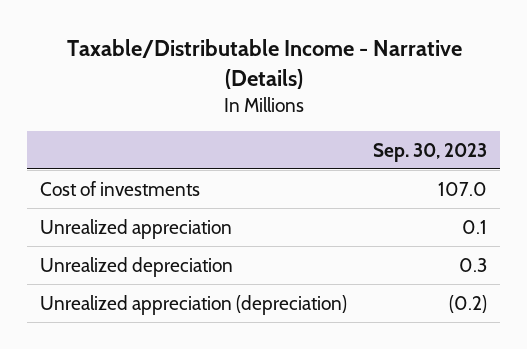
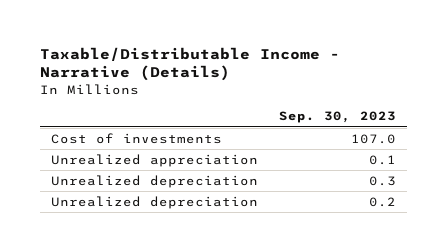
- Unrealized appreciation (depreciation) | (0.2)
+ Unrealized depreciation | 0.2

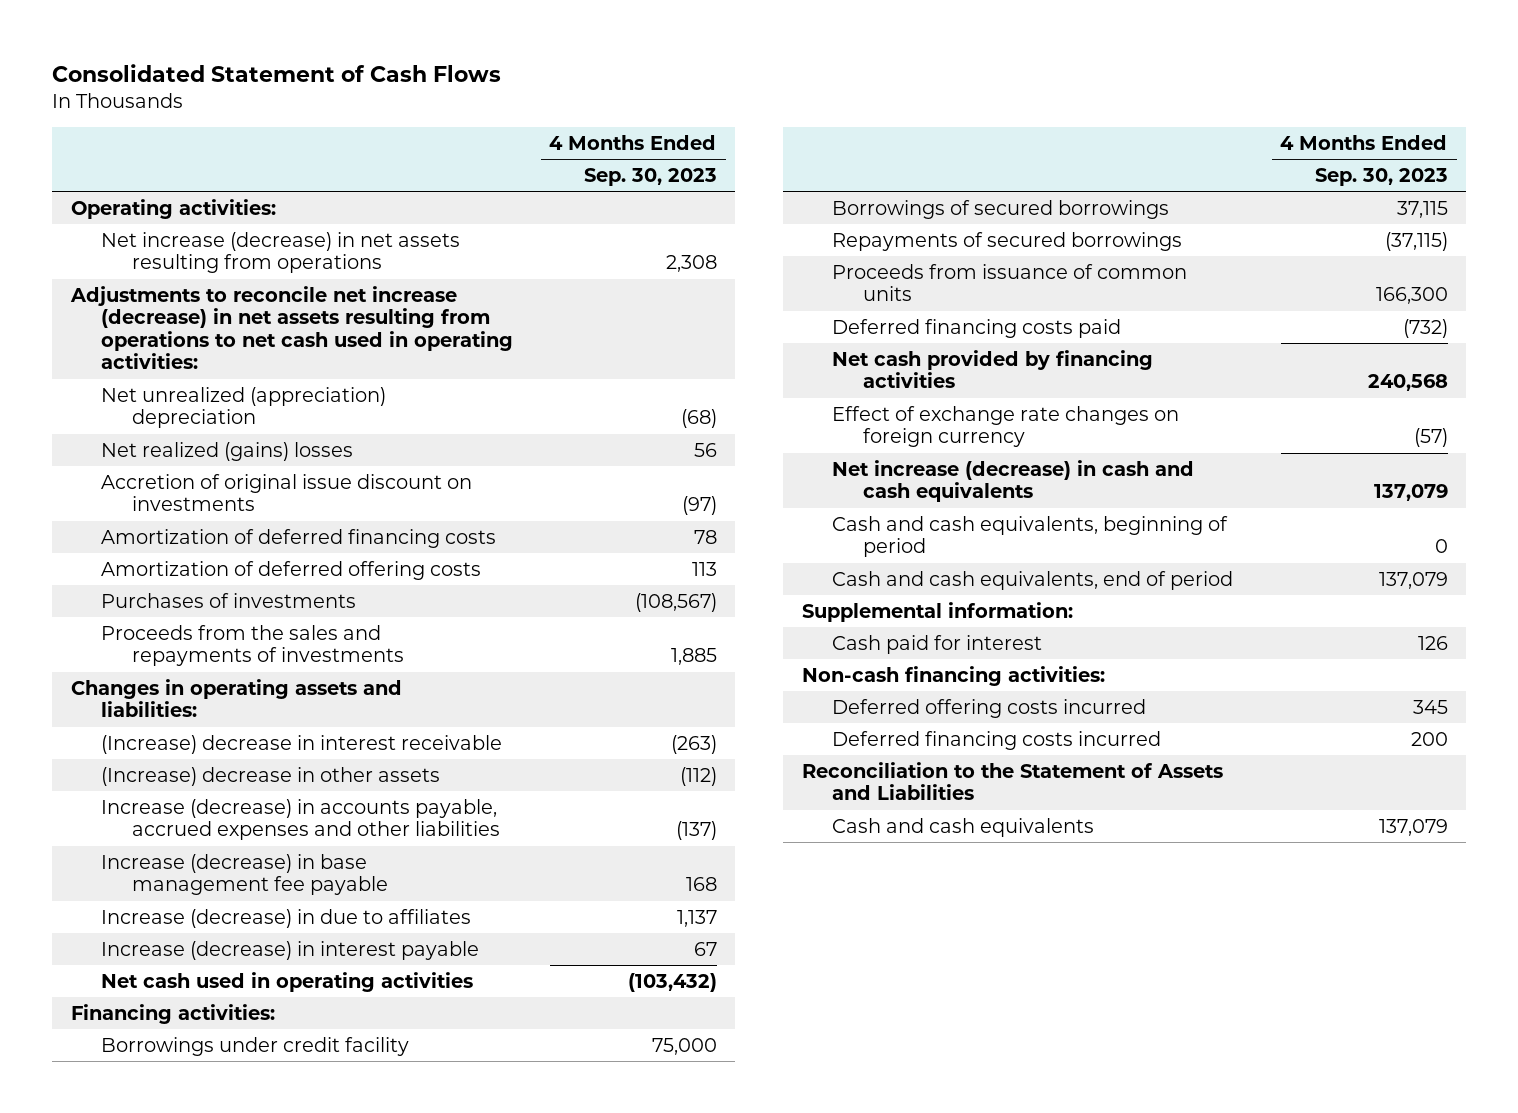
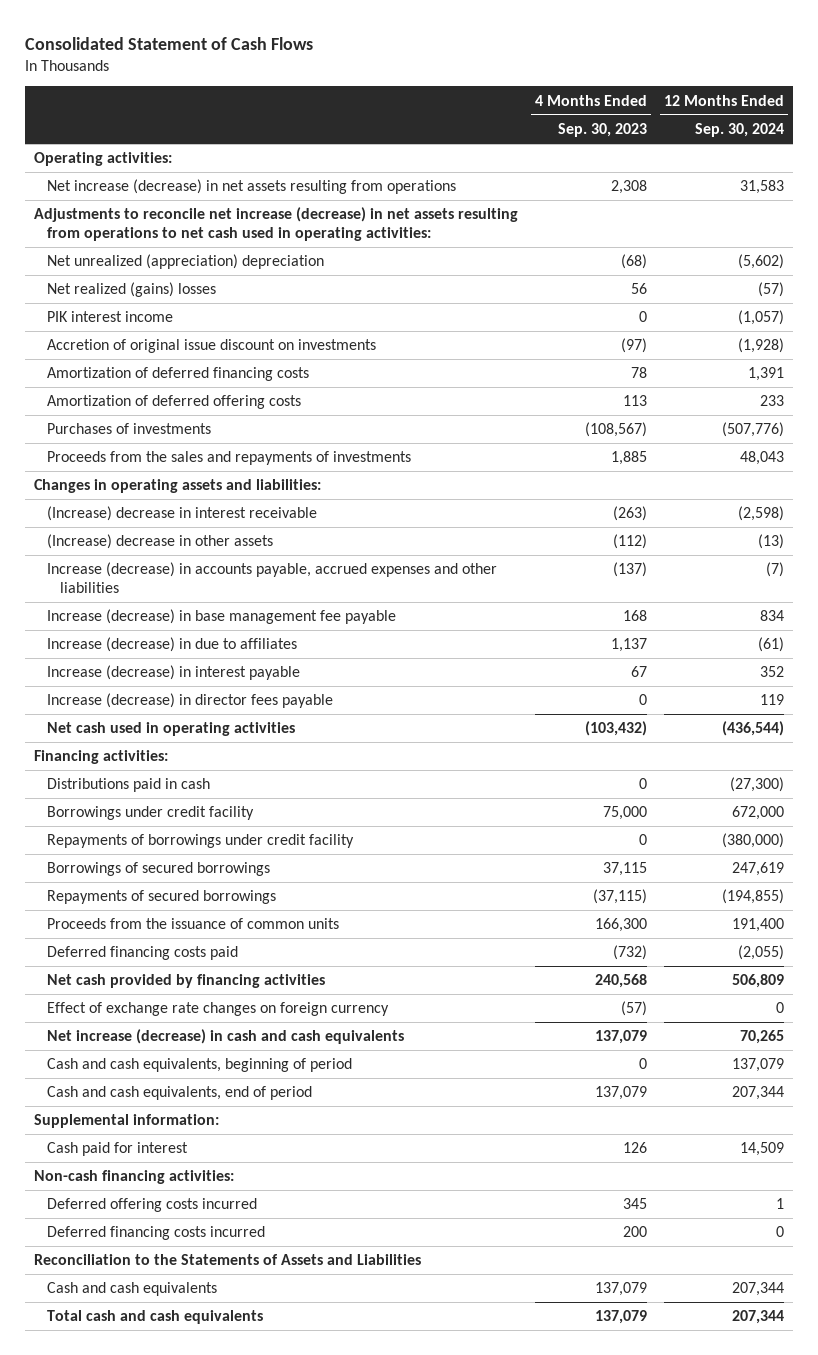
- | 4 Months Ended Sep. 30, 2023
+ | 4 Months Ended Sep. 30, 2023 | 12 Months Ended Sep. 30, 2024
+ PIK interest income | 0 | (1,057)
+ Increase (decrease) in director fees payable | 0 | 119
+ Distributions paid in cash | 0 | (27,300)
+ Repayments of borrowings under credit facility | 0 | (380,000)
- Proceeds from issuance of common units | 166,300
+ Proceeds from the issuance of common units | 166,300 | 191,400
- Reconciliation to the Statement of Assets and Liabilities
+ Reconciliation to the Statements of Assets and Liabilities
+ Total cash and cash equivalents | 137,079 | 207,344

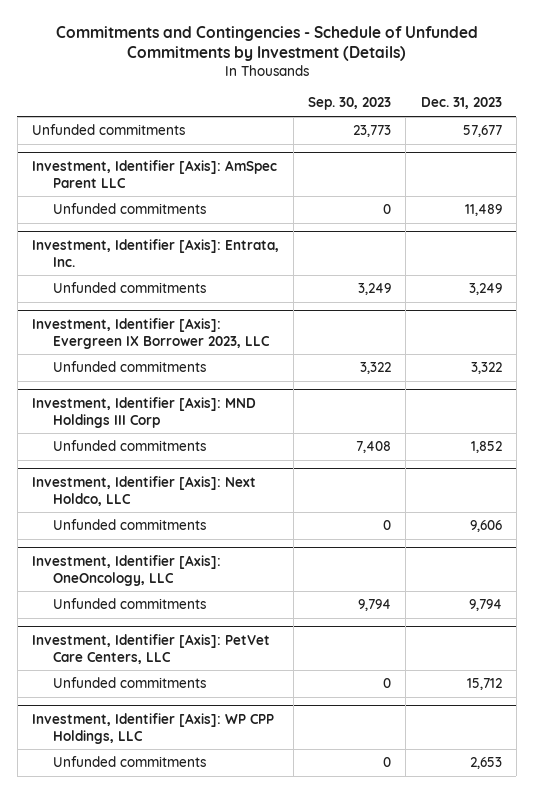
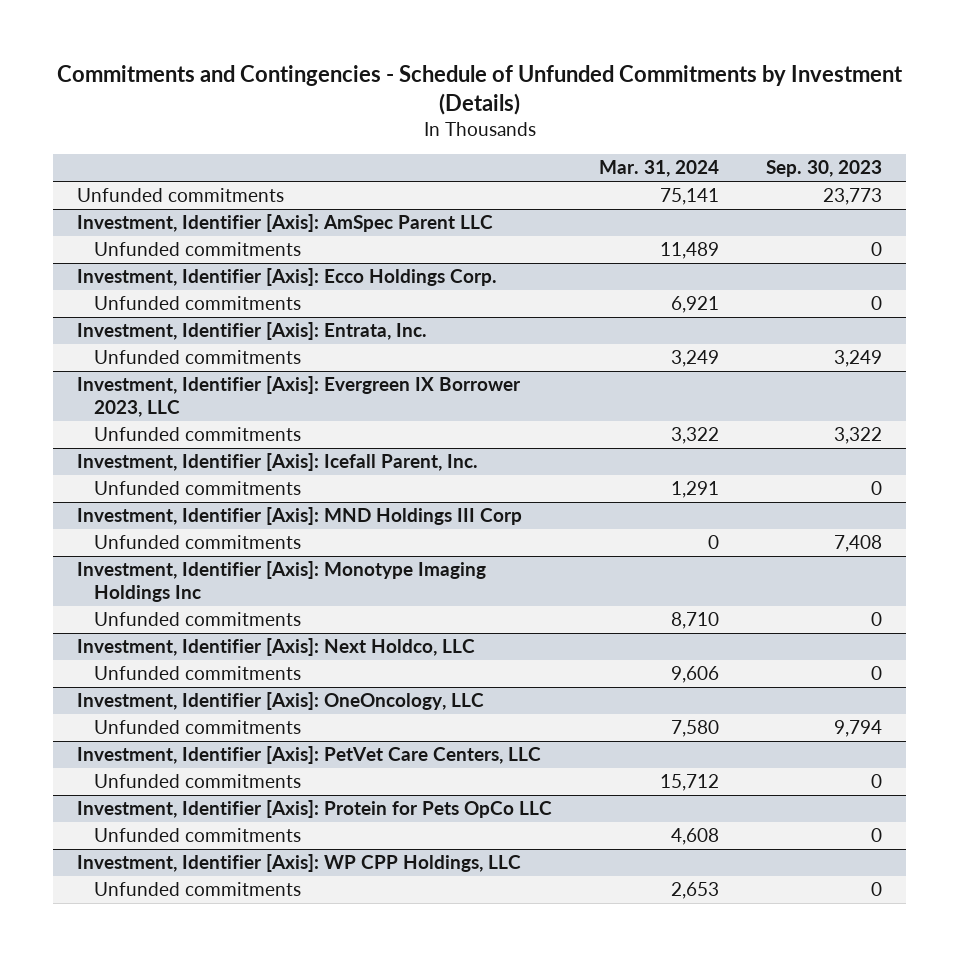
- | Sep. 30, 2023 | Dec. 31, 2023
+ | Mar. 31, 2024 | Sep. 30, 2023
+ Investment, Identifier [Axis]: Ecco Holdings Corp.
+ Unfunded commitments | 6,921 | 0
+ Investment, Identifier [Axis]: Icefall Parent, Inc.
+ Unfunded commitments | 1,291 | 0
+ Investment, Identifier [Axis]: Monotype Imaging Holdings Inc
+ Unfunded commitments | 8,710 | 0
+ Investment, Identifier [Axis]: Protein for Pets OpCo LLC
+ Unfunded commitments | 4,608 | 0

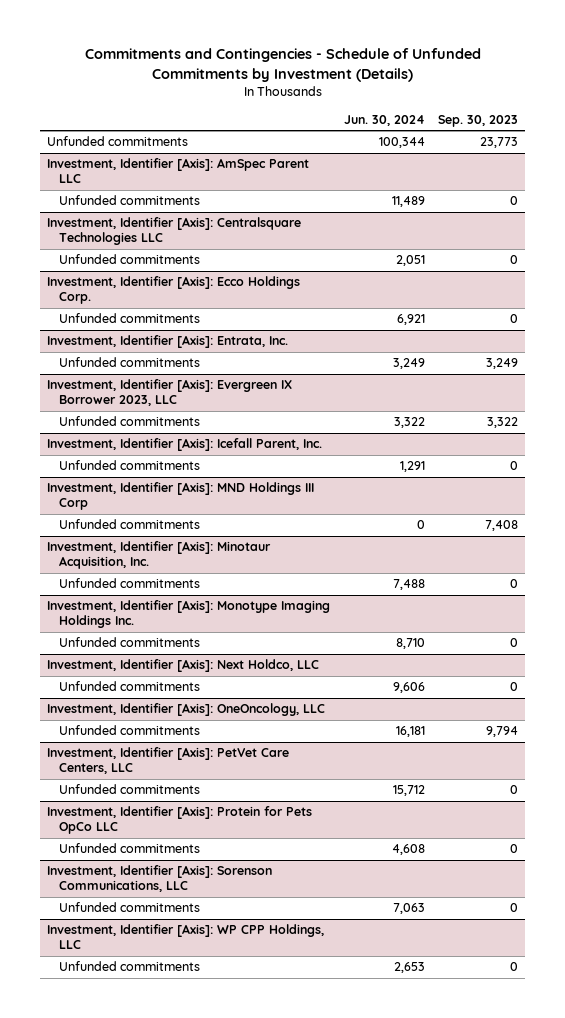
- | Mar. 31, 2024 | Sep. 30, 2023
+ | Jun. 30, 2024 | Sep. 30, 2023
+ Investment, Identifier [Axis]: Centralsquare Technologies LLC
+ Unfunded commitments | 2,051 | 0
- Investment, Identifier [Axis]: Monotype Imaging Holdings Inc
+ Investment, Identifier [Axis]: Minotaur Acquisition, Inc.
+ Investment, Identifier [Axis]: Monotype Imaging Holdings Inc.
+ Unfunded commitments | 8,710 | 0
+ Investment, Identifier [Axis]: Sorenson Communications, LLC
+ Unfunded commitments | 7,063 | 0

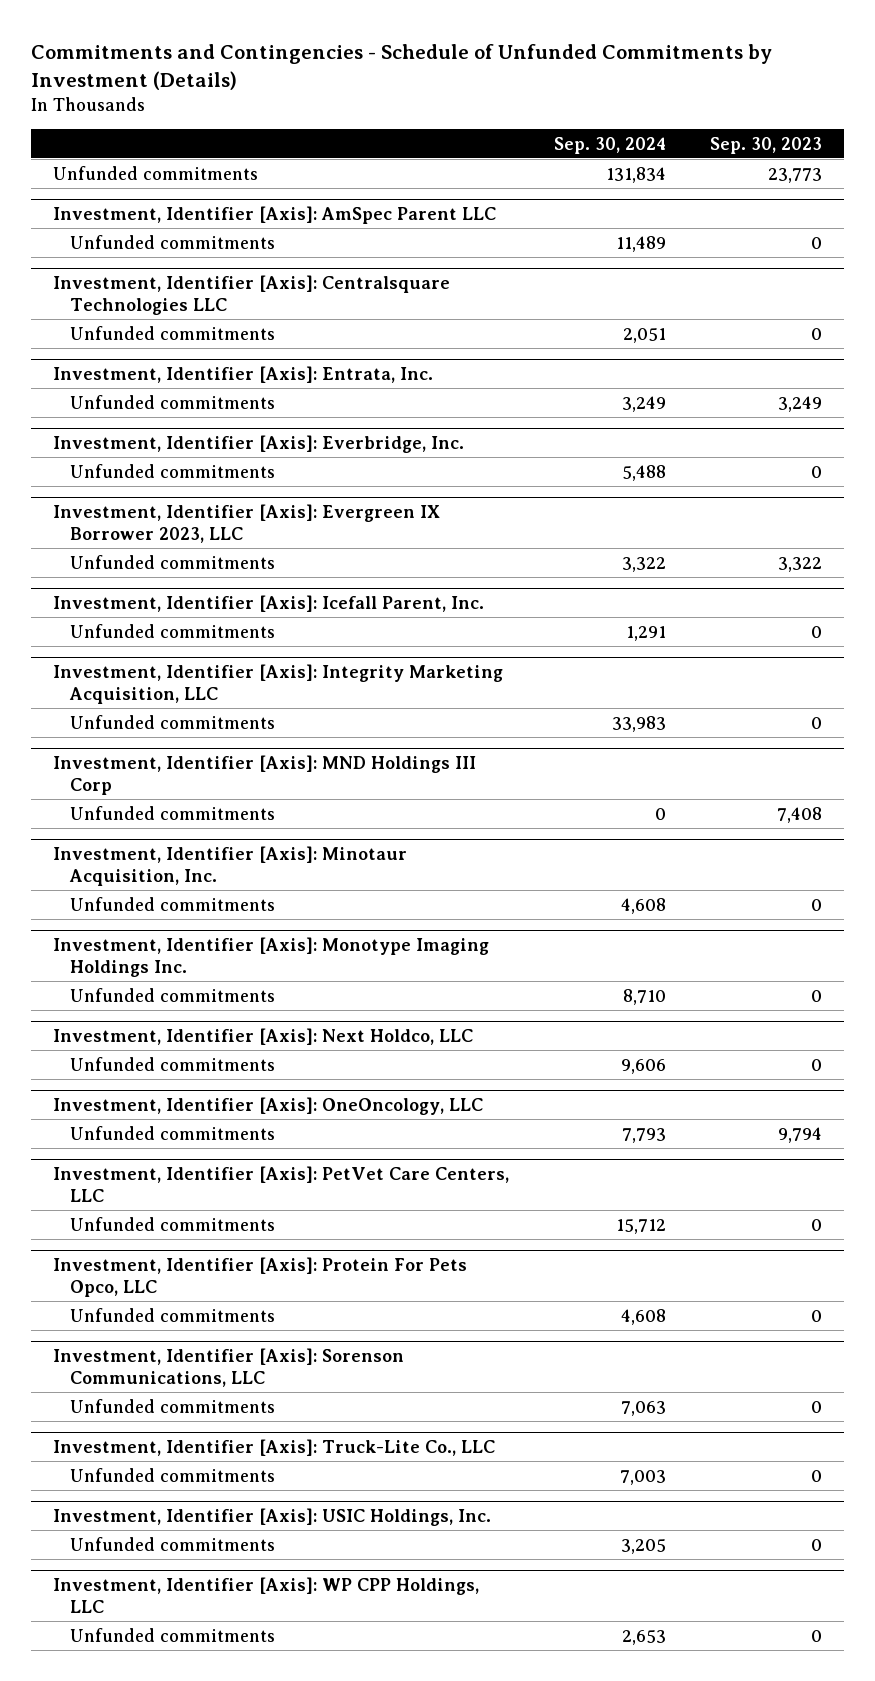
- | Jun. 30, 2024 | Sep. 30, 2023
+ | Sep. 30, 2024 | Sep. 30, 2023
- Investment, Identifier [Axis]: Ecco Holdings Corp.
- Unfunded commitments | 6,921 | 0
+ Investment, Identifier [Axis]: Everbridge, Inc.
+ Unfunded commitments | 5,488 | 0
+ Investment, Identifier [Axis]: Integrity Marketing Acquisition, LLC
+ Unfunded commitments | 33,983 | 0
- Investment, Identifier [Axis]: Protein for Pets OpCo LLC
+ Investment, Identifier [Axis]: Protein For Pets Opco, LLC
+ Investment, Identifier [Axis]: Truck-Lite Co., LLC
+ Unfunded commitments | 7,003 | 0
+ Investment, Identifier [Axis]: USIC Holdings, Inc.
+ Unfunded commitments | 3,205 | 0

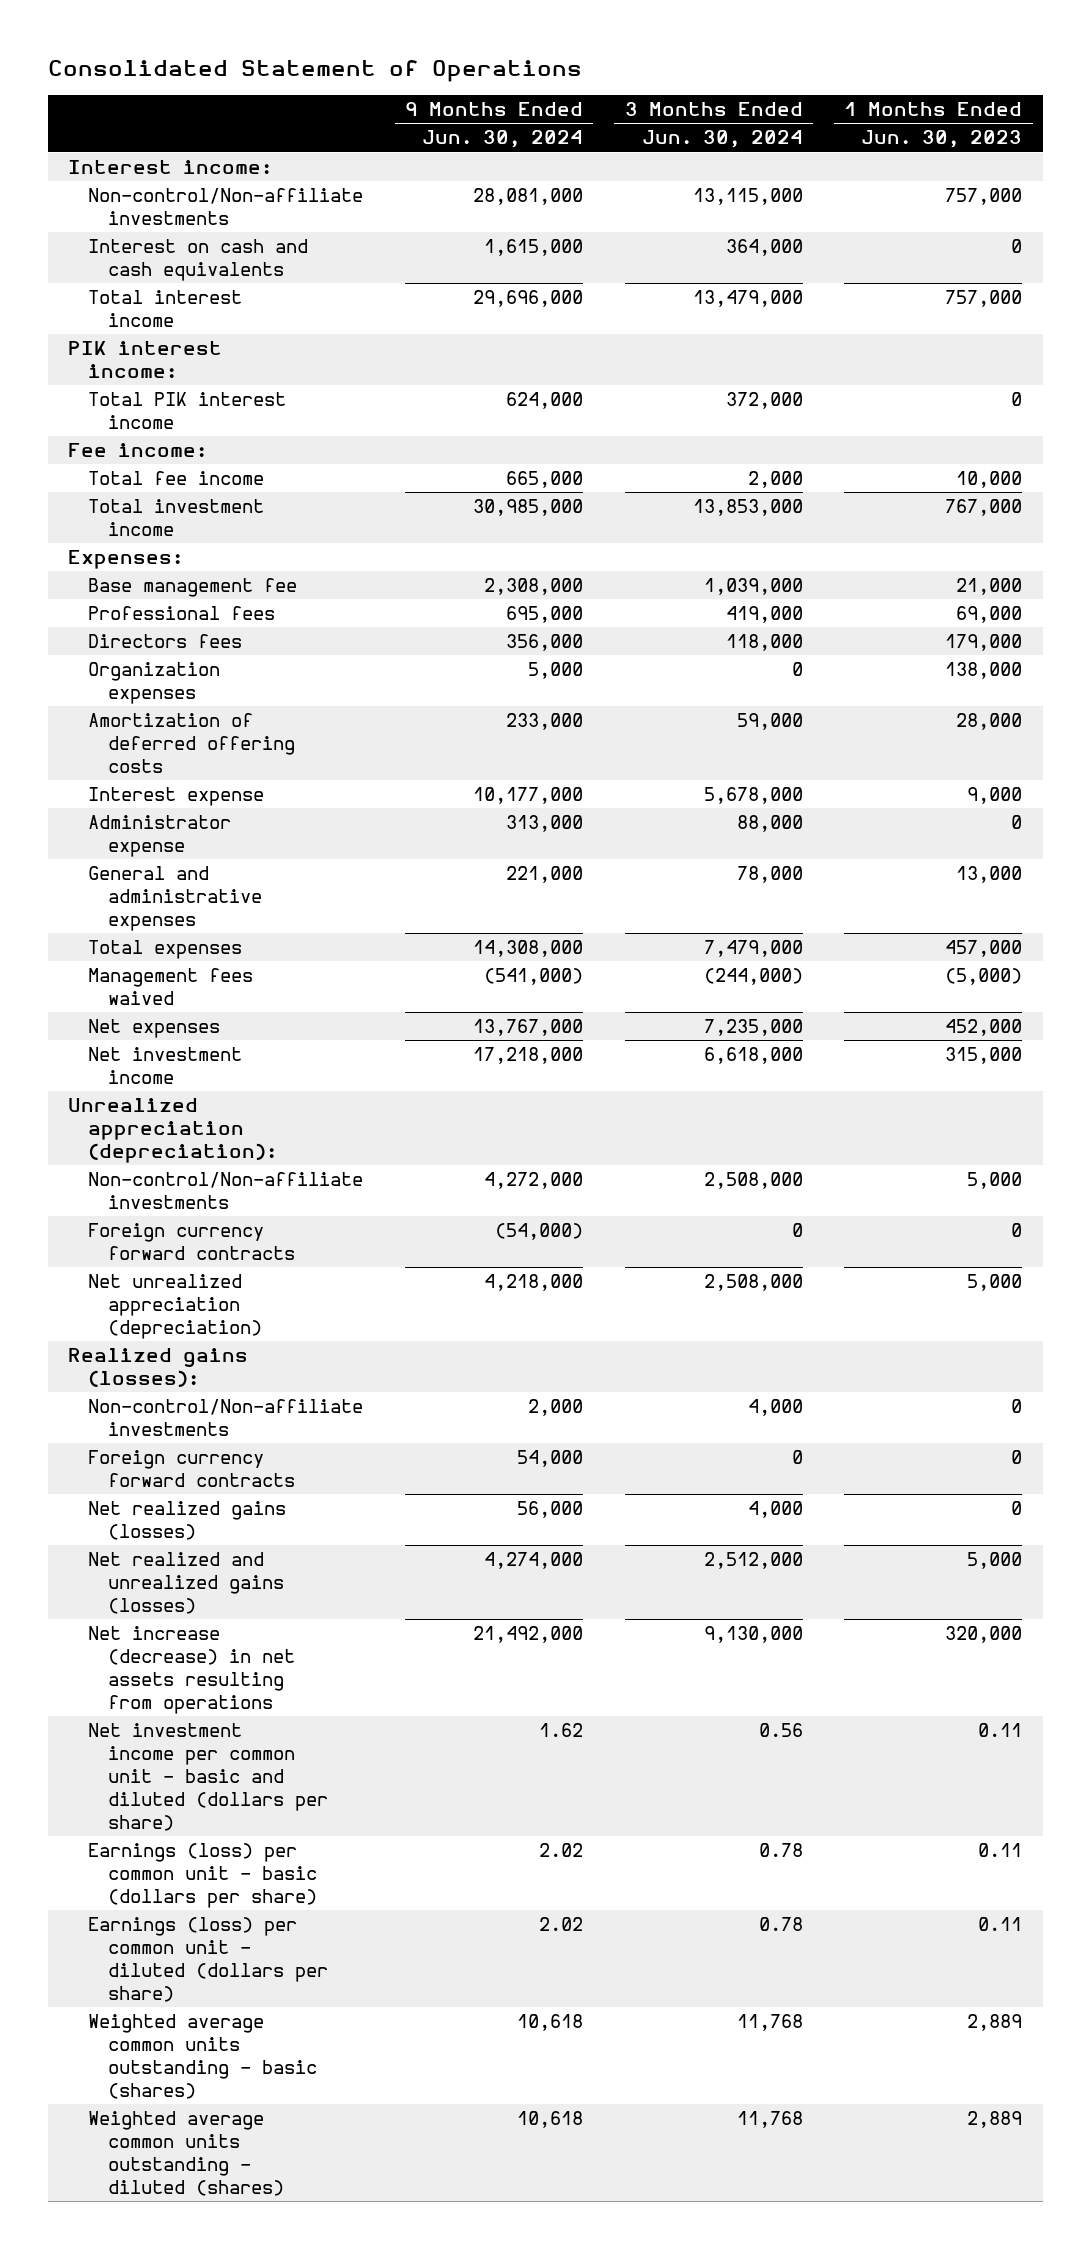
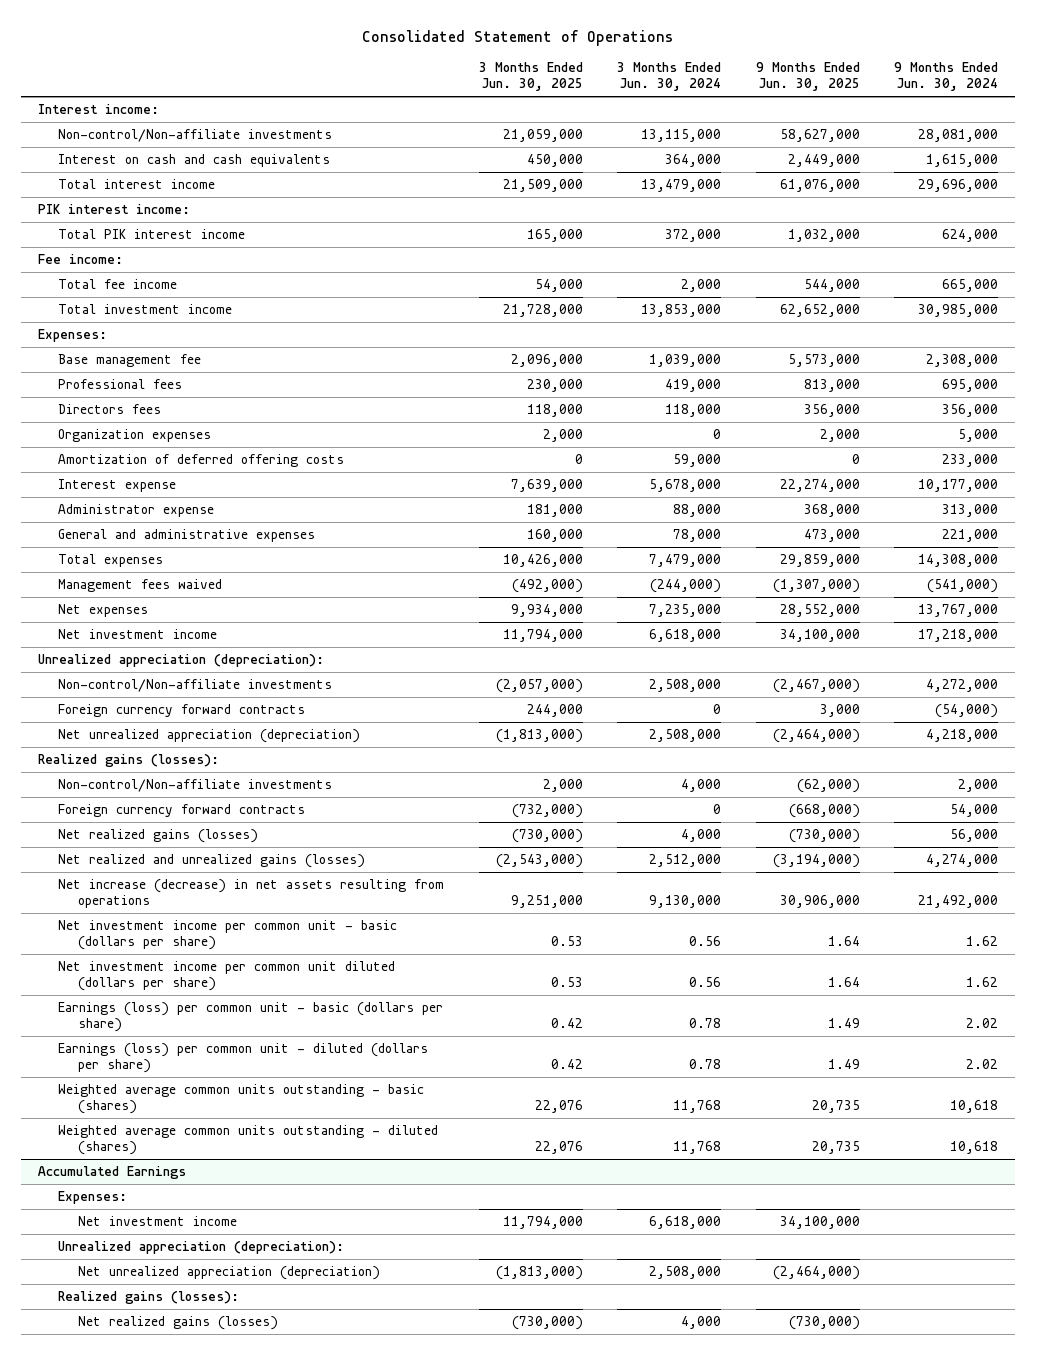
- | 9 Months Ended Jun. 30, 2024 | 3 Months Ended Jun. 30, 2024 | 1 Months Ended Jun. 30, 2023
+ | 3 Months Ended Jun. 30, 2025 | 3 Months Ended Jun. 30, 2024 | 9 Months Ended Jun. 30, 2025 | 9 Months Ended Jun. 30, 2024
- Net investment income per common unit - basic and diluted (dollars per share) | 1.62 | 0.56 | 0.11
+ Net investment income per common unit - basic (dollars per share) | 0.53 | 0.56 | 1.64 | 1.62
+ Net investment income per common unit diluted (dollars per share) | 0.53 | 0.56 | 1.64 | 1.62
+ Accumulated Earnings
+ Expenses:
+ Net investment income | 11,794,000 | 6,618,000 | 34,100,000 |
+ Unrealized appreciation (depreciation):
+ Net unrealized appreciation (depreciation) | (1,813,000) | 2,508,000 | (2,464,000) |
+ Realized gains (losses):
+ Net realized gains (losses) | (730,000) | 4,000 | (730,000) |

